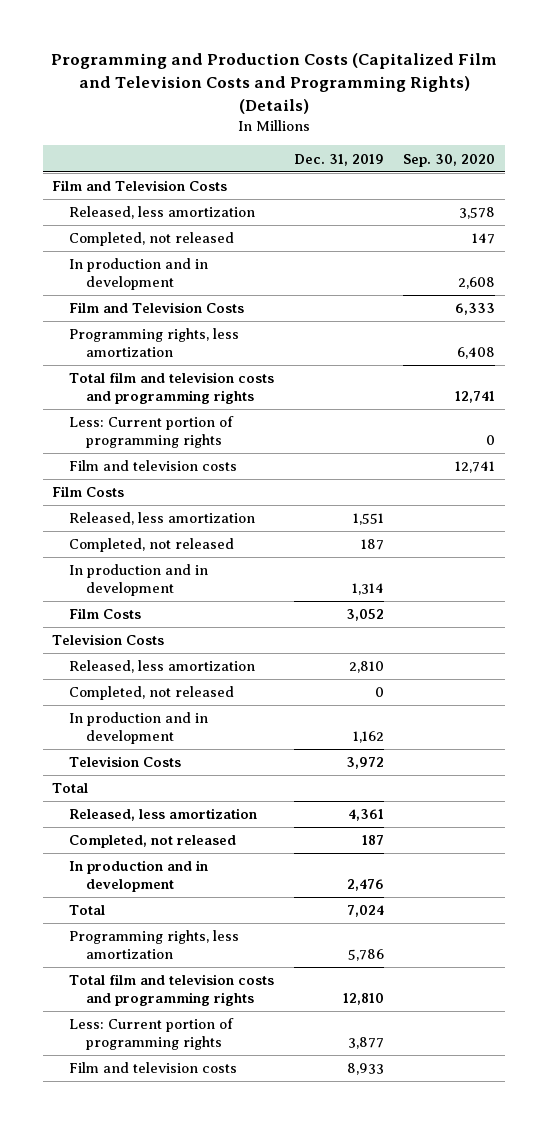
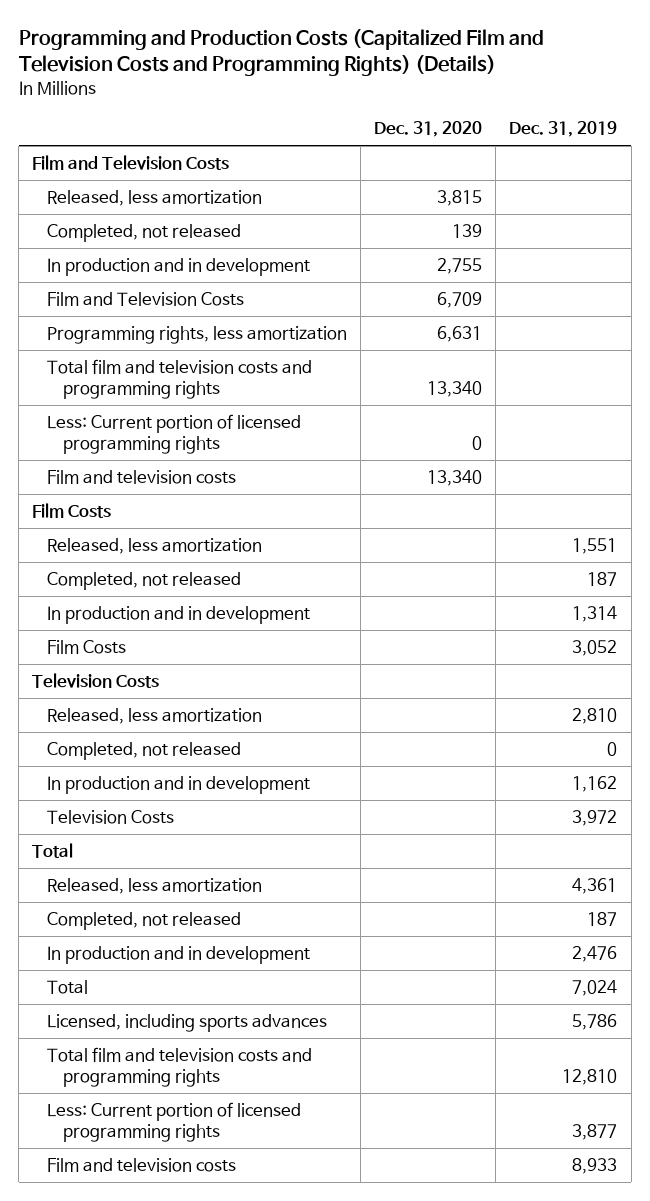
- | Dec. 31, 2019 | Sep. 30, 2020
+ | Dec. 31, 2020 | Dec. 31, 2019
- Less: Current portion of programming rights | | 0
+ Less: Current portion of licensed programming rights | 0 |
- Programming rights, less amortization | 5,786 |
+ Licensed, including sports advances | | 5,786
- Less: Current portion of programming rights | 3,877 |
+ Less: Current portion of licensed programming rights | | 3,877

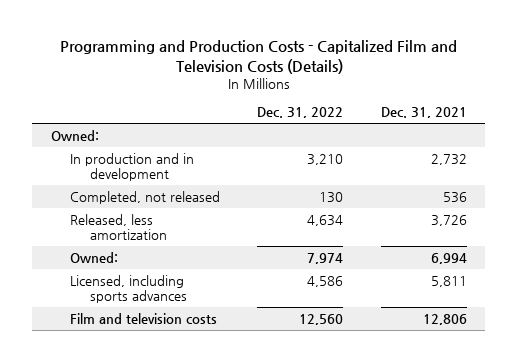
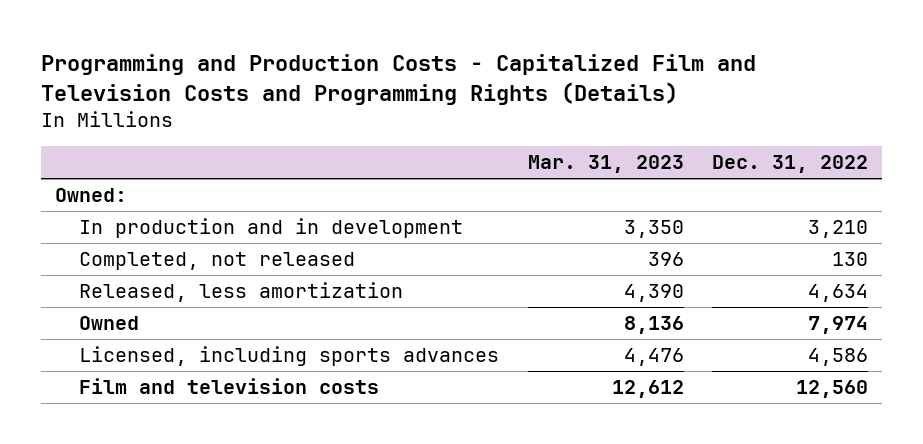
- Programming and Production Costs - Capitalized Film and Television Costs (Details)
+ Programming and Production Costs - Capitalized Film and Television Costs and Programming Rights (Details)
- | Dec. 31, 2022 | Dec. 31, 2021
+ | Mar. 31, 2023 | Dec. 31, 2022
- Owned: | 7,974 | 6,994
+ Owned | 8,136 | 7,974

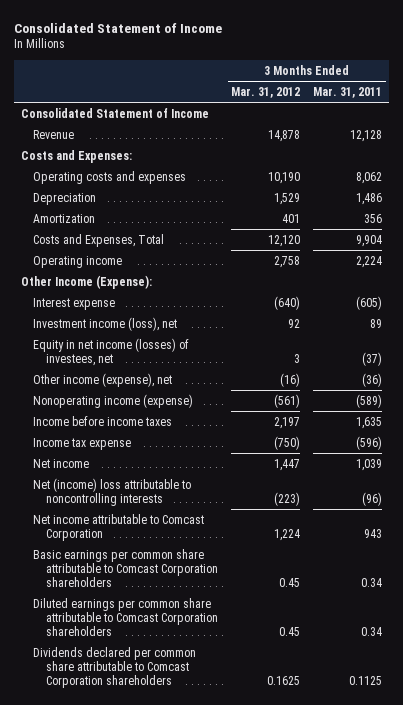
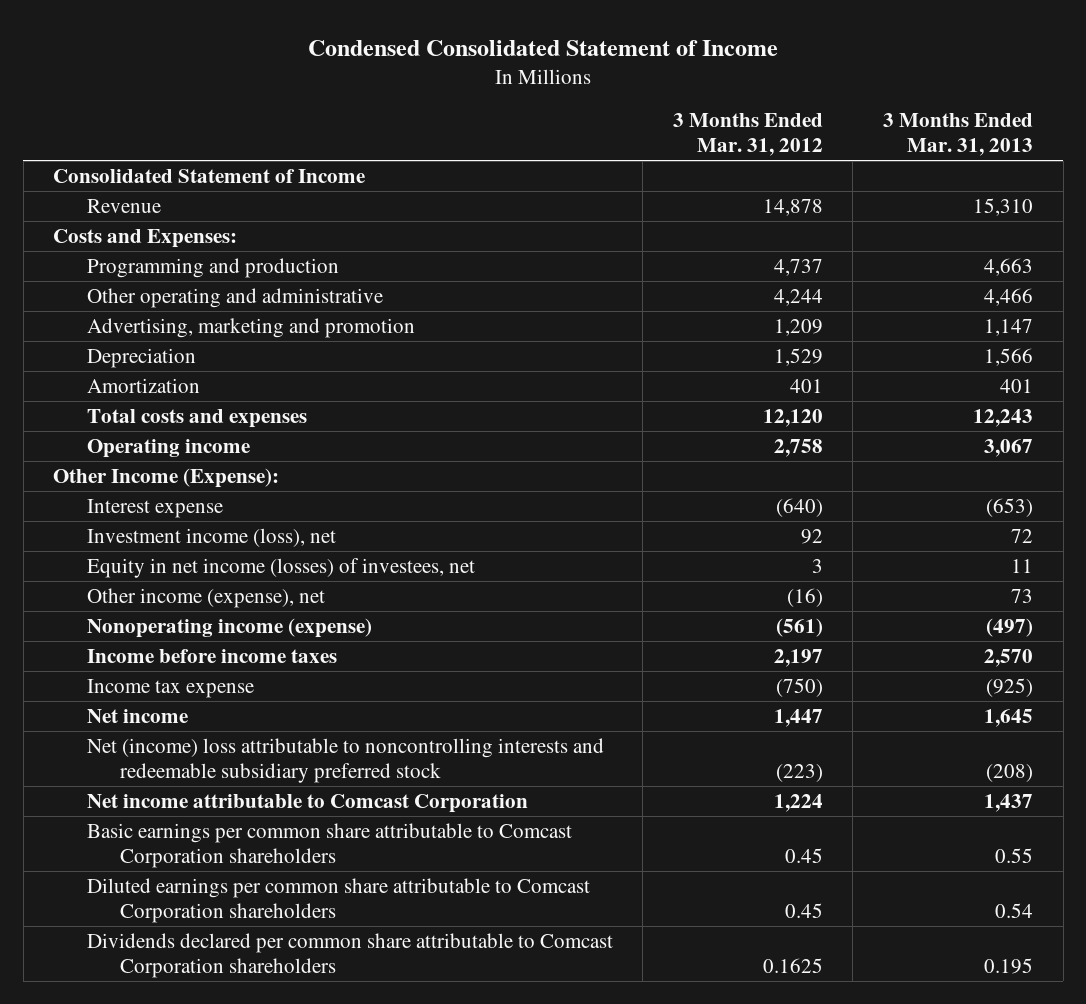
- Consolidated Statement of Income
+ Condensed Consolidated Statement of Income
- | 3 Months Ended Mar. 31, 2012 | 3 Months Ended Mar. 31, 2011
+ | 3 Months Ended Mar. 31, 2012 | 3 Months Ended Mar. 31, 2013
- Operating costs and expenses | 10,190 | 8,062
+ Programming and production | 4,737 | 4,663
+ Other operating and administrative | 4,244 | 4,466
+ Advertising, marketing and promotion | 1,209 | 1,147
- Costs and Expenses, Total | 12,120 | 9,904
+ Total costs and expenses | 12,120 | 12,243
- Net (income) loss attributable to noncontrolling interests | (223) | (96)
+ Net (income) loss attributable to noncontrolling interests and redeemable subsidiary preferred stock | (223) | (208)

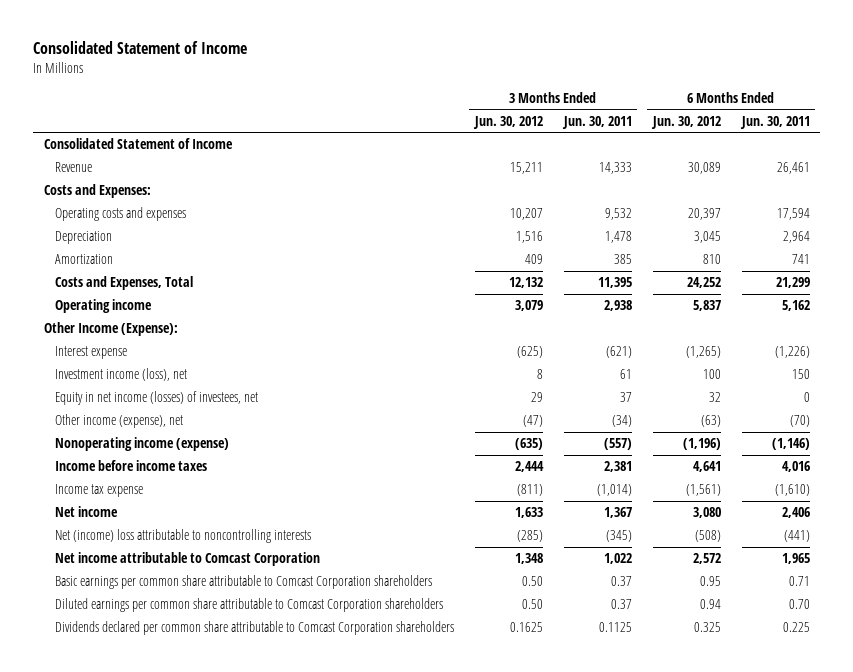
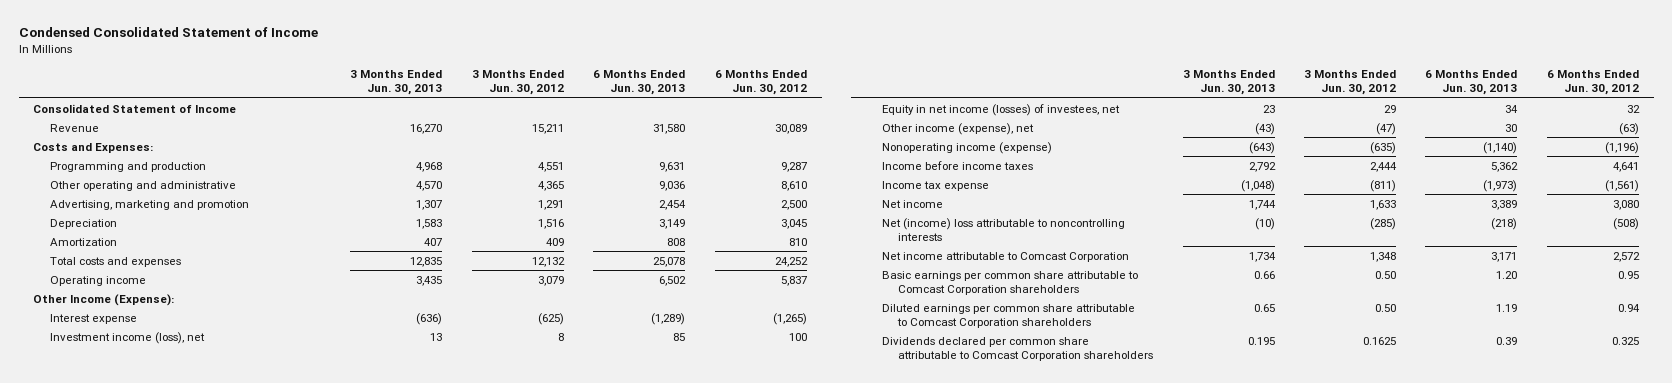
- Consolidated Statement of Income
+ Condensed Consolidated Statement of Income
- | 3 Months Ended Jun. 30, 2012 | 3 Months Ended Jun. 30, 2011 | 6 Months Ended Jun. 30, 2012 | 6 Months Ended Jun. 30, 2011
+ | 3 Months Ended Jun. 30, 2013 | 3 Months Ended Jun. 30, 2012 | 6 Months Ended Jun. 30, 2013 | 6 Months Ended Jun. 30, 2012
- Operating costs and expenses | 10,207 | 9,532 | 20,397 | 17,594
+ Programming and production | 4,968 | 4,551 | 9,631 | 9,287
+ Other operating and administrative | 4,570 | 4,365 | 9,036 | 8,610
+ Advertising, marketing and promotion | 1,307 | 1,291 | 2,454 | 2,500
- Costs and Expenses, Total | 12,132 | 11,395 | 24,252 | 21,299
+ Total costs and expenses | 12,835 | 12,132 | 25,078 | 24,252

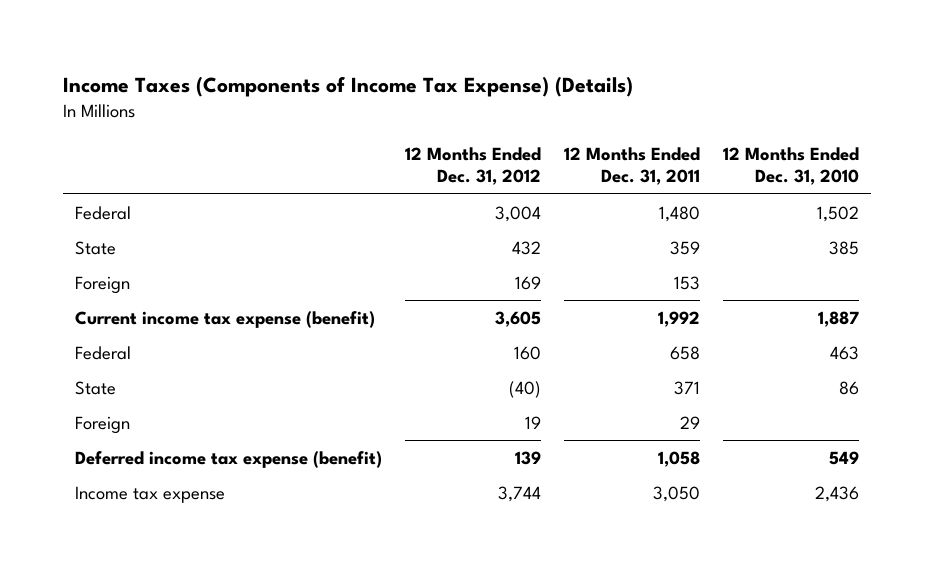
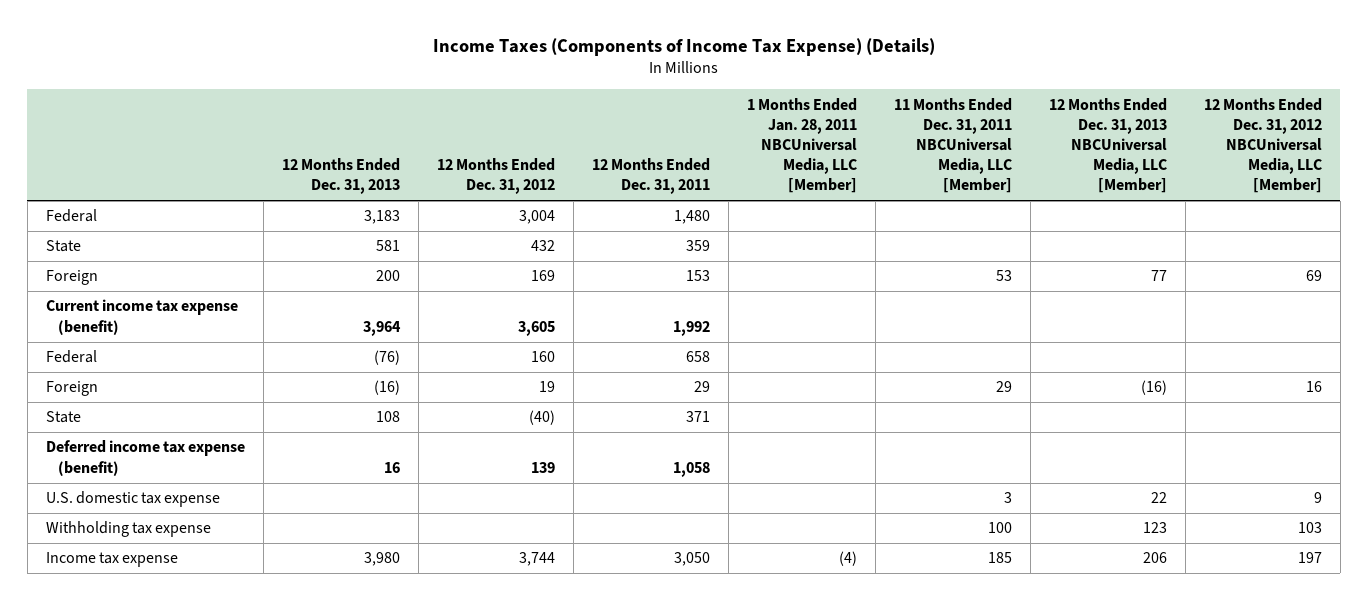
- | 12 Months Ended Dec. 31, 2012 | 12 Months Ended Dec. 31, 2011 | 12 Months Ended Dec. 31, 2010
+ | 12 Months Ended Dec. 31, 2013 | 12 Months Ended Dec. 31, 2012 | 12 Months Ended Dec. 31, 2011 | 1 Months Ended Jan. 28, 2011 NBCUniversal Media, LLC [Member] | 11 Months Ended Dec. 31, 2011 NBCUniversal Media, LLC [Member] | 12 Months Ended Dec. 31, 2013 NBCUniversal Media, LLC [Member] | 12 Months Ended Dec. 31, 2012 NBCUniversal Media, LLC [Member]
moved down: State | 108 | (40) | 371 | | | |
+ U.S. domestic tax expense | | | | | 3 | 22 | 9
+ Withholding tax expense | | | | | 100 | 123 | 103

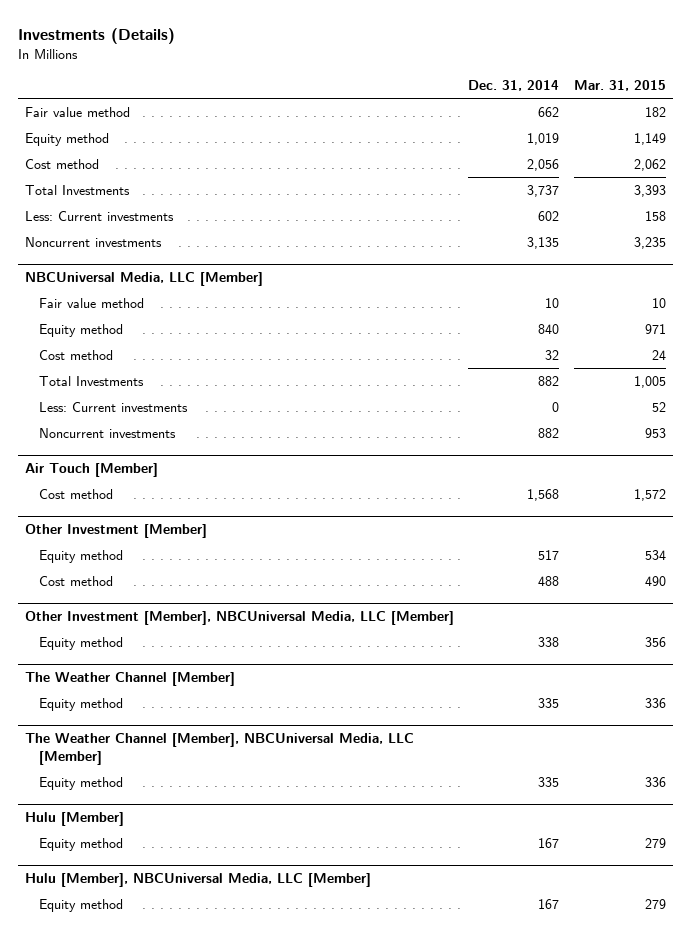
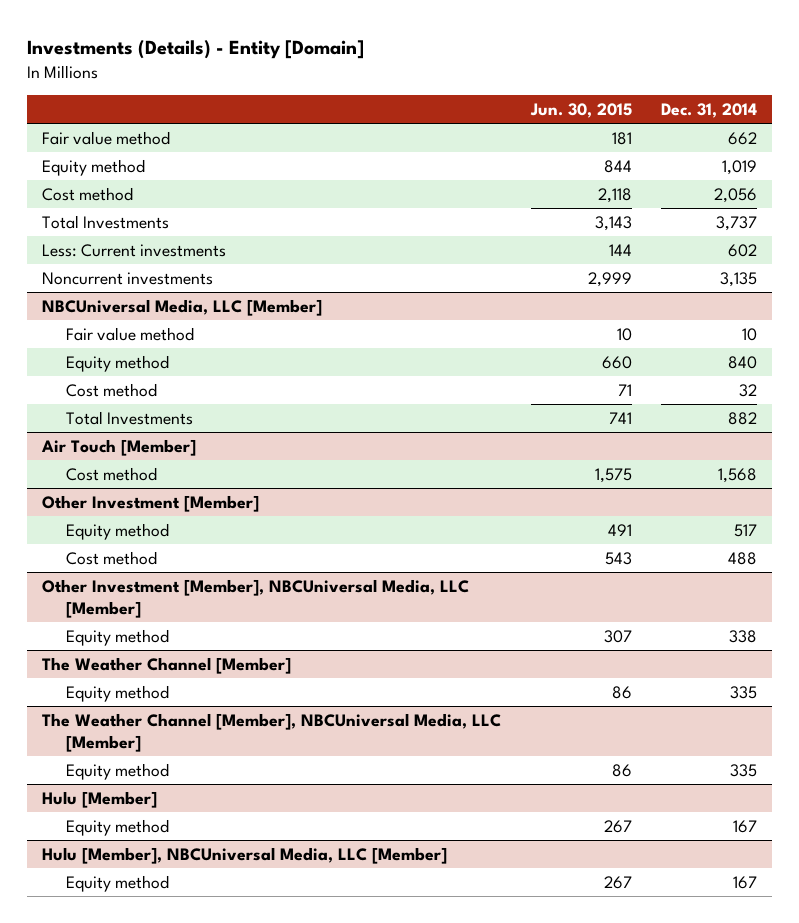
- Investments (Details)
+ Investments (Details) - Entity [Domain]
- | Dec. 31, 2014 | Mar. 31, 2015
+ | Jun. 30, 2015 | Dec. 31, 2014
@ NBCUniversal Media, LLC [Member]
- Less: Current investments | 0 | 52
- Noncurrent investments | 882 | 953

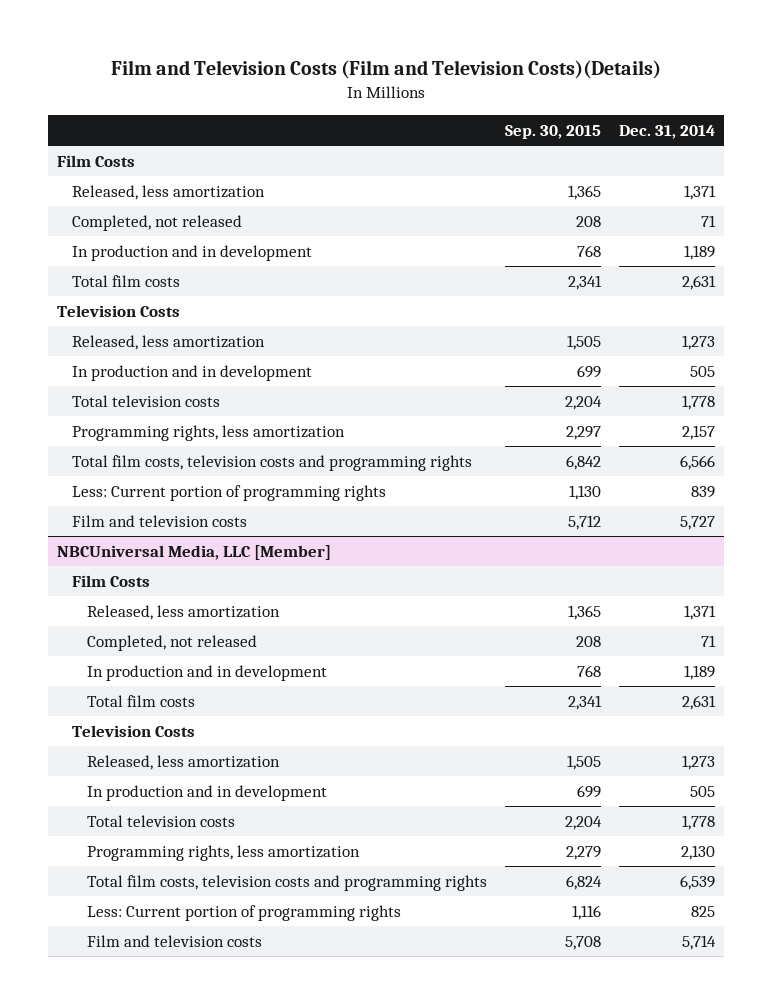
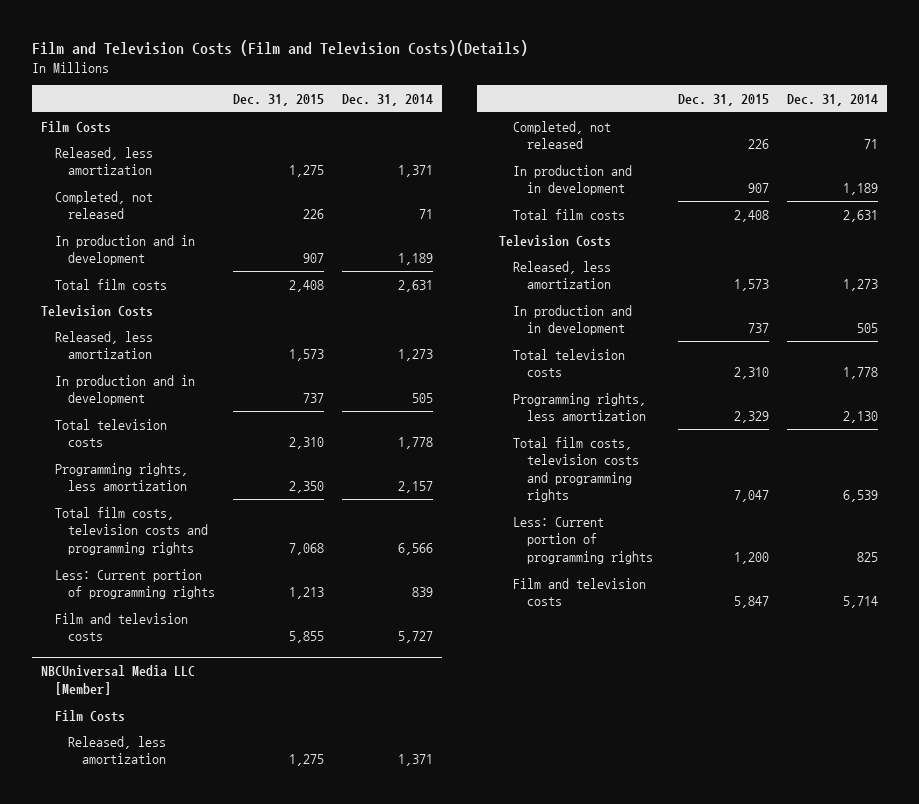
- | Sep. 30, 2015 | Dec. 31, 2014
+ | Dec. 31, 2015 | Dec. 31, 2014
- NBCUniversal Media, LLC [Member]
+ NBCUniversal Media LLC [Member]

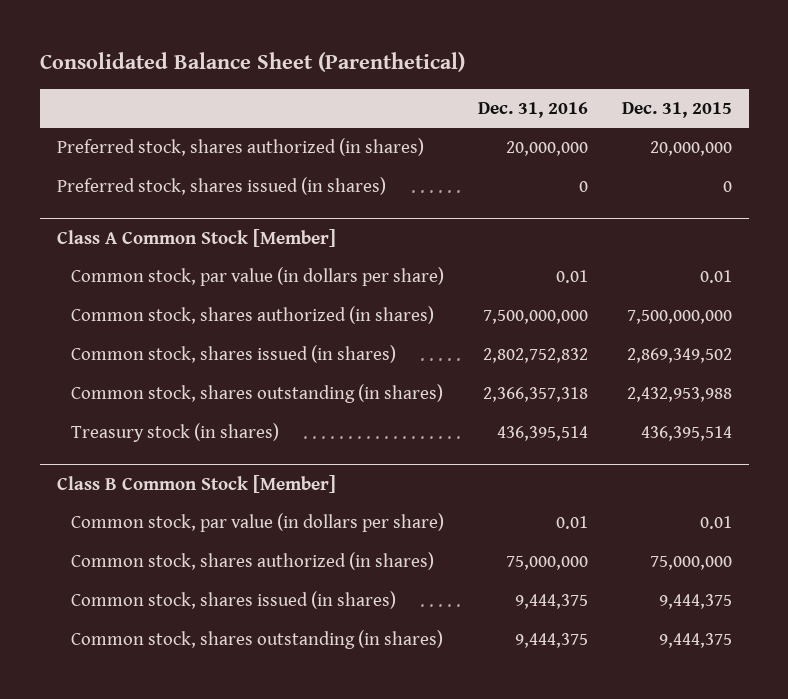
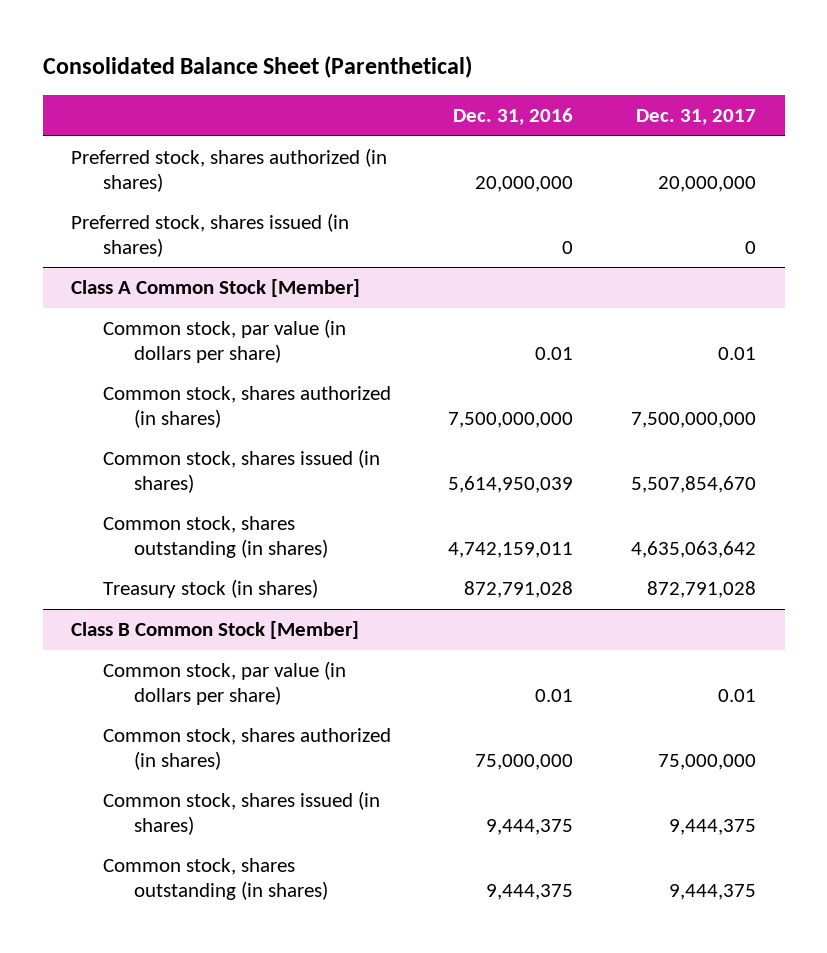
- | Dec. 31, 2016 | Dec. 31, 2015
+ | Dec. 31, 2016 | Dec. 31, 2017
@ Class A Common Stock [Member]
- Common stock, shares issued (in shares) | 2,802,752,832 | 2,869,349,502
- Common stock, shares outstanding (in shares) | 2,366,357,318 | 2,432,953,988
- Treasury stock (in shares) | 436,395,514 | 436,395,514
+ Common stock, shares issued (in shares) | 5,614,950,039 | 5,507,854,670
+ Common stock, shares outstanding (in shares) | 4,742,159,011 | 4,635,063,642
+ Treasury stock (in shares) | 872,791,028 | 872,791,028

